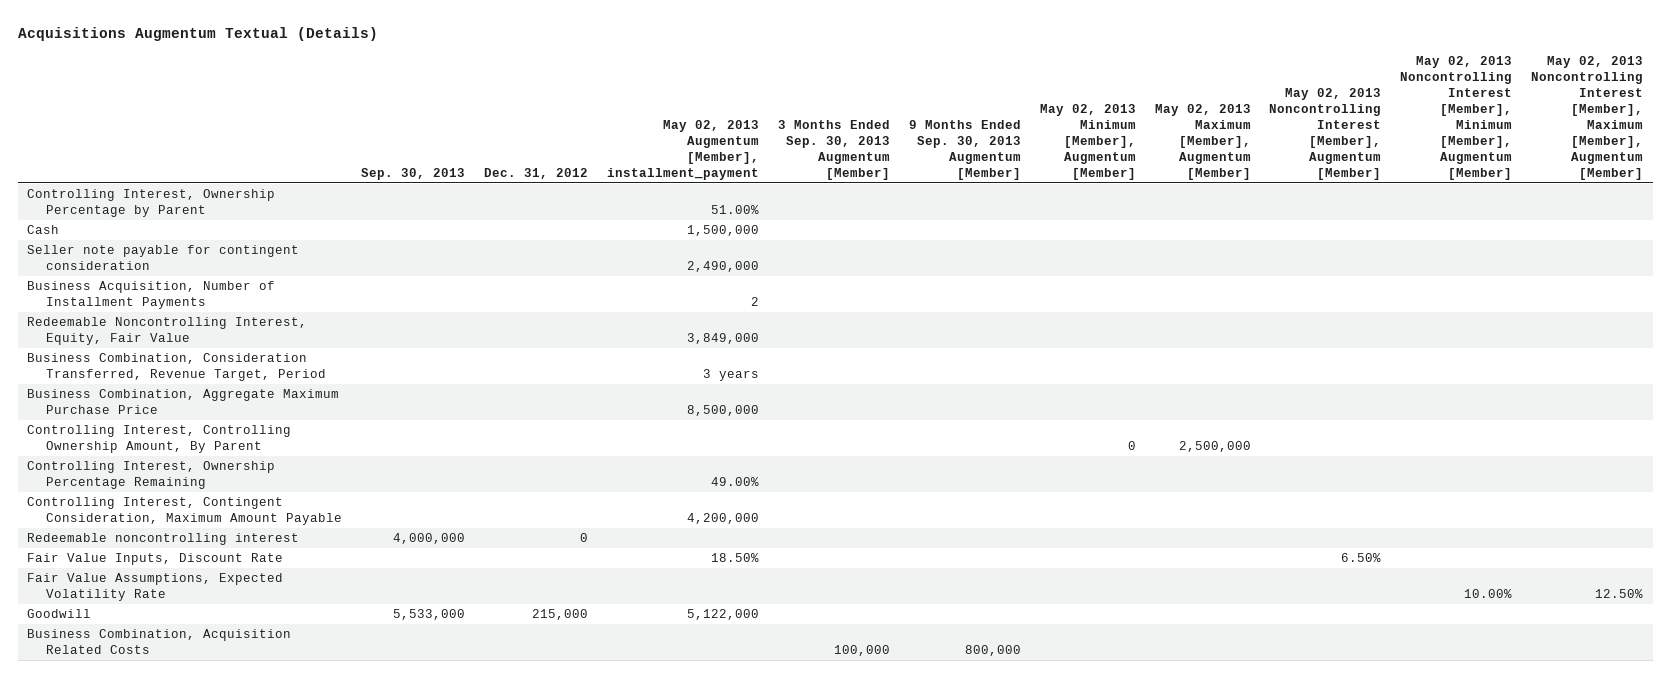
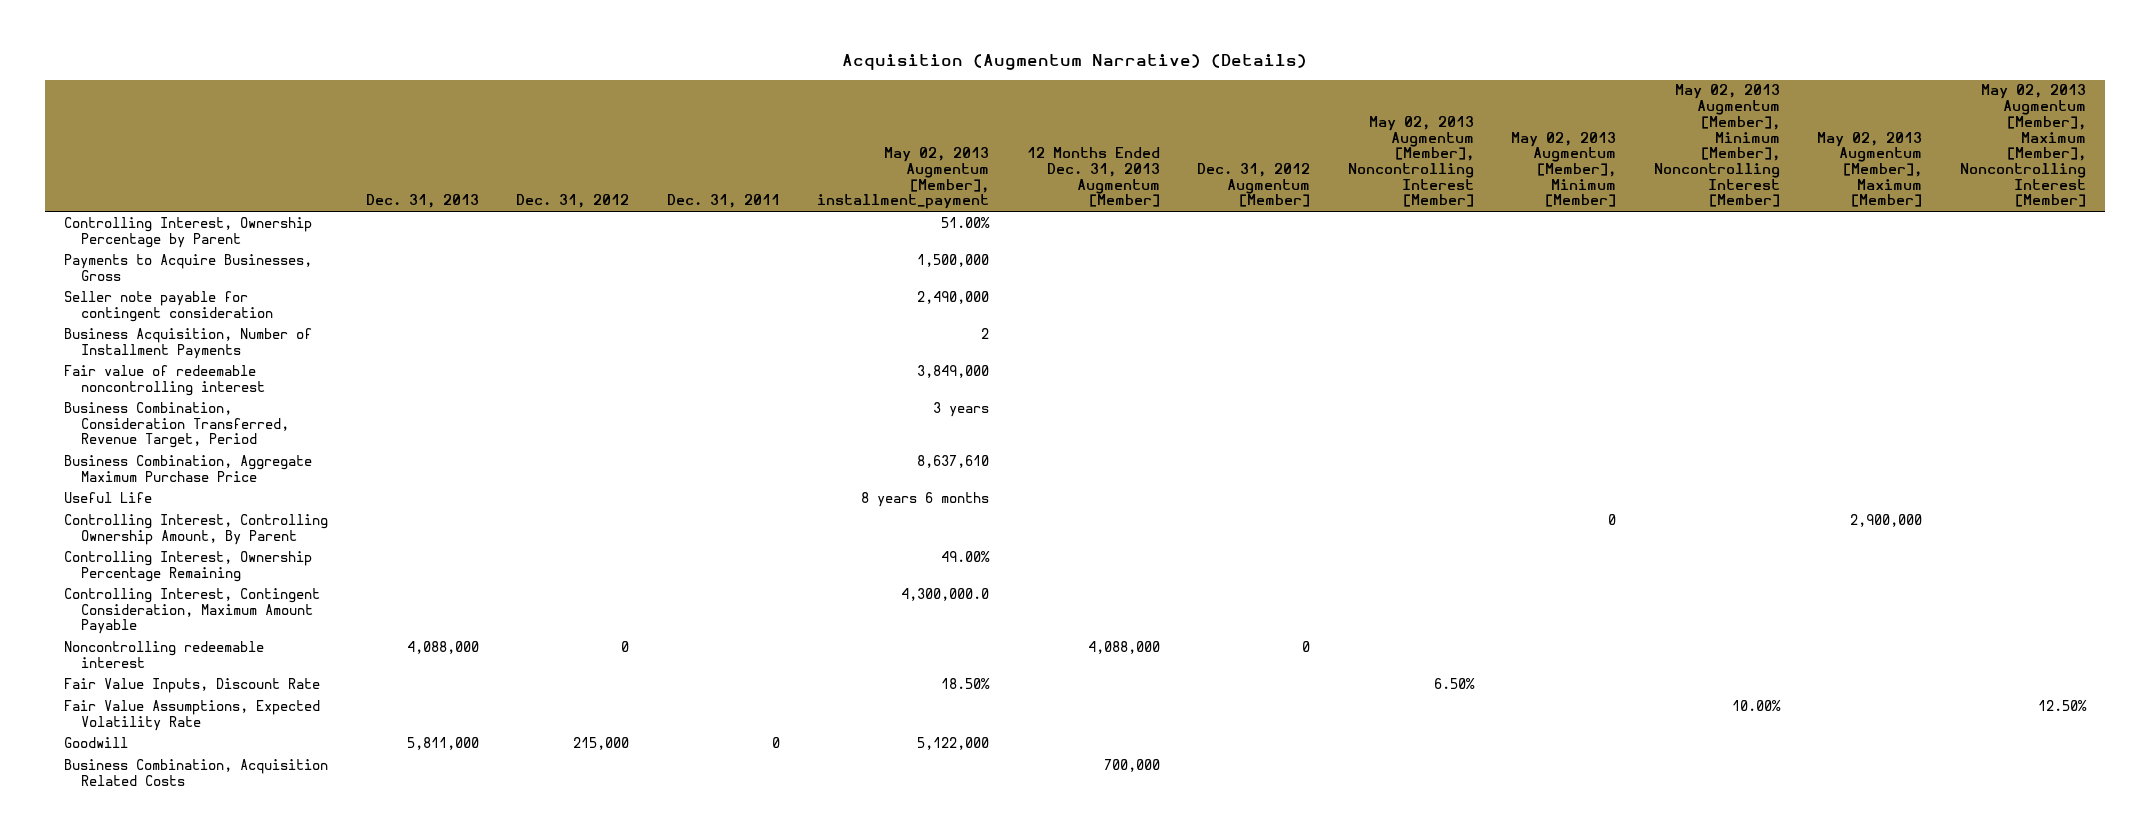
- Acquisitions Augmentum Textual (Details)
+ Acquisition (Augmentum Narrative) (Details)
- | Sep. 30, 2013 | Dec. 31, 2012 | May 02, 2013 Augmentum [Member], installment_payment | 3 Months Ended Sep. 30, 2013 Augmentum [Member] | 9 Months Ended Sep. 30, 2013 Augmentum [Member] | May 02, 2013 Minimum [Member], Augmentum [Member] | May 02, 2013 Maximum [Member], Augmentum [Member] | May 02, 2013 Noncontrolling Interest [Member], Augmentum [Member] | May 02, 2013 Noncontrolling Interest [Member], Minimum [Member], Augmentum [Member] | May 02, 2013 Noncontrolling Interest [Member], Maximum [Member], Augmentum [Member]
+ | Dec. 31, 2013 | Dec. 31, 2012 | Dec. 31, 2011 | May 02, 2013 Augmentum [Member], installment_payment | 12 Months Ended Dec. 31, 2013 Augmentum [Member] | Dec. 31, 2012 Augmentum [Member] | May 02, 2013 Augmentum [Member], Noncontrolling Interest [Member] | May 02, 2013 Augmentum [Member], Minimum [Member] | May 02, 2013 Augmentum [Member], Minimum [Member], Noncontrolling Interest [Member] | May 02, 2013 Augmentum [Member], Maximum [Member] | May 02, 2013 Augmentum [Member], Maximum [Member], Noncontrolling Interest [Member]
- Cash | | | 1,500,000 | | | | | | |
+ Payments to Acquire Businesses, Gross | | | | 1,500,000 | | | | | | |
- Redeemable Noncontrolling Interest, Equity, Fair Value | | | 3,849,000 | | | | | | |
+ Fair value of redeemable noncontrolling interest | | | | 3,849,000 | | | | | | |
- Business Combination, Aggregate Maximum Purchase Price | | | 8,500,000 | | | | | | |
+ Business Combination, Aggregate Maximum Purchase Price | | | | 8,637,610 | | | | | | |
+ Useful Life | | | | 8 years 6 months | | | | | | |
- Controlling Interest, Contingent Consideration, Maximum Amount Payable | | | 4,200,000 | | | | | | |
- Redeemable noncontrolling interest | 4,000,000 | 0 | | | | | | | |
+ Controlling Interest, Contingent Consideration, Maximum Amount Payable | | | | 4,300,000.0 | | | | | | |
+ Noncontrolling redeemable interest | 4,088,000 | 0 | | | 4,088,000 | 0 | | | | |

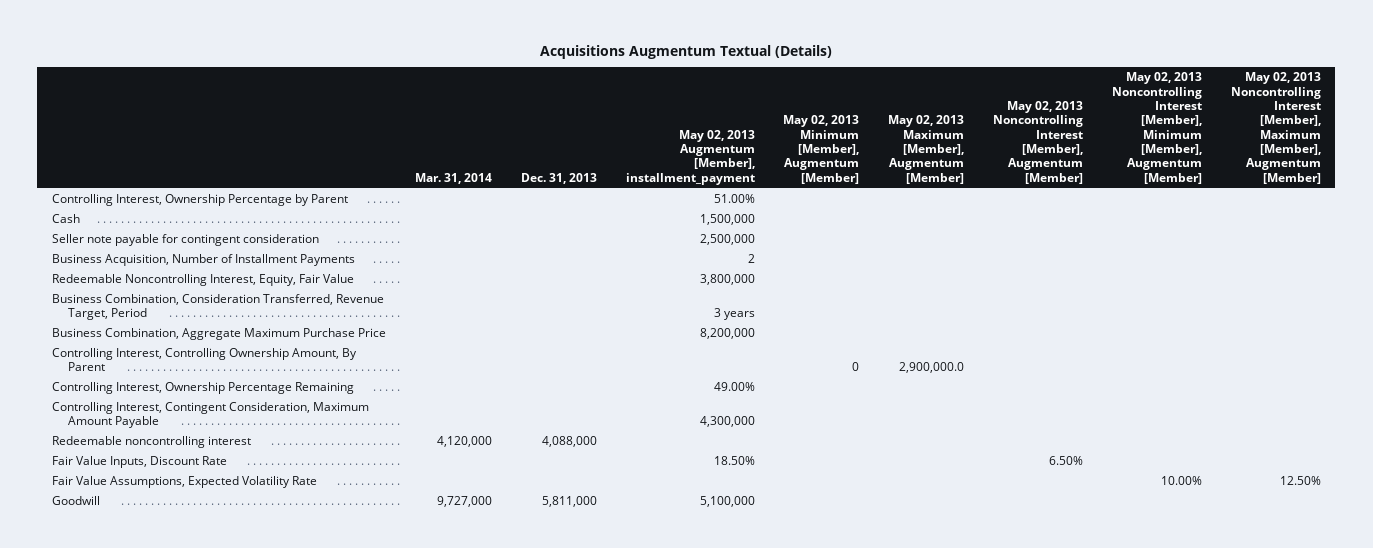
- Acquisition (Augmentum Narrative) (Details)
+ Acquisitions Augmentum Textual (Details)
- | Dec. 31, 2013 | Dec. 31, 2012 | Dec. 31, 2011 | May 02, 2013 Augmentum [Member], installment_payment | 12 Months Ended Dec. 31, 2013 Augmentum [Member] | Dec. 31, 2012 Augmentum [Member] | May 02, 2013 Augmentum [Member], Noncontrolling Interest [Member] | May 02, 2013 Augmentum [Member], Minimum [Member] | May 02, 2013 Augmentum [Member], Minimum [Member], Noncontrolling Interest [Member] | May 02, 2013 Augmentum [Member], Maximum [Member] | May 02, 2013 Augmentum [Member], Maximum [Member], Noncontrolling Interest [Member]
+ | Mar. 31, 2014 | Dec. 31, 2013 | May 02, 2013 Augmentum [Member], installment_payment | May 02, 2013 Minimum [Member], Augmentum [Member] | May 02, 2013 Maximum [Member], Augmentum [Member] | May 02, 2013 Noncontrolling Interest [Member], Augmentum [Member] | May 02, 2013 Noncontrolling Interest [Member], Minimum [Member], Augmentum [Member] | May 02, 2013 Noncontrolling Interest [Member], Maximum [Member], Augmentum [Member]
- Payments to Acquire Businesses, Gross | | | | 1,500,000 | | | | | | |
- Seller note payable for contingent consideration | | | | 2,490,000 | | | | | | |
+ Cash | | | 1,500,000 | | | | |
+ Seller note payable for contingent consideration | | | 2,500,000 | | | | |
- Fair value of redeemable noncontrolling interest | | | | 3,849,000 | | | | | | |
+ Redeemable Noncontrolling Interest, Equity, Fair Value | | | 3,800,000 | | | | |
- Business Combination, Aggregate Maximum Purchase Price | | | | 8,637,610 | | | | | | |
- Useful Life | | | | 8 years 6 months | | | | | | |
+ Business Combination, Aggregate Maximum Purchase Price | | | 8,200,000 | | | | |
- Controlling Interest, Contingent Consideration, Maximum Amount Payable | | | | 4,300,000.0 | | | | | | |
- Noncontrolling redeemable interest | 4,088,000 | 0 | | | 4,088,000 | 0 | | | | |
+ Controlling Interest, Contingent Consideration, Maximum Amount Payable | | | 4,300,000 | | | | |
+ Redeemable noncontrolling interest | 4,120,000 | 4,088,000 | | | | | |
- Goodwill | 5,811,000 | 215,000 | 0 | 5,122,000 | | | | | | |
- Business Combination, Acquisition Related Costs | | | | | 700,000 | | | | | |
+ Goodwill | 9,727,000 | 5,811,000 | 5,100,000 | | | | |

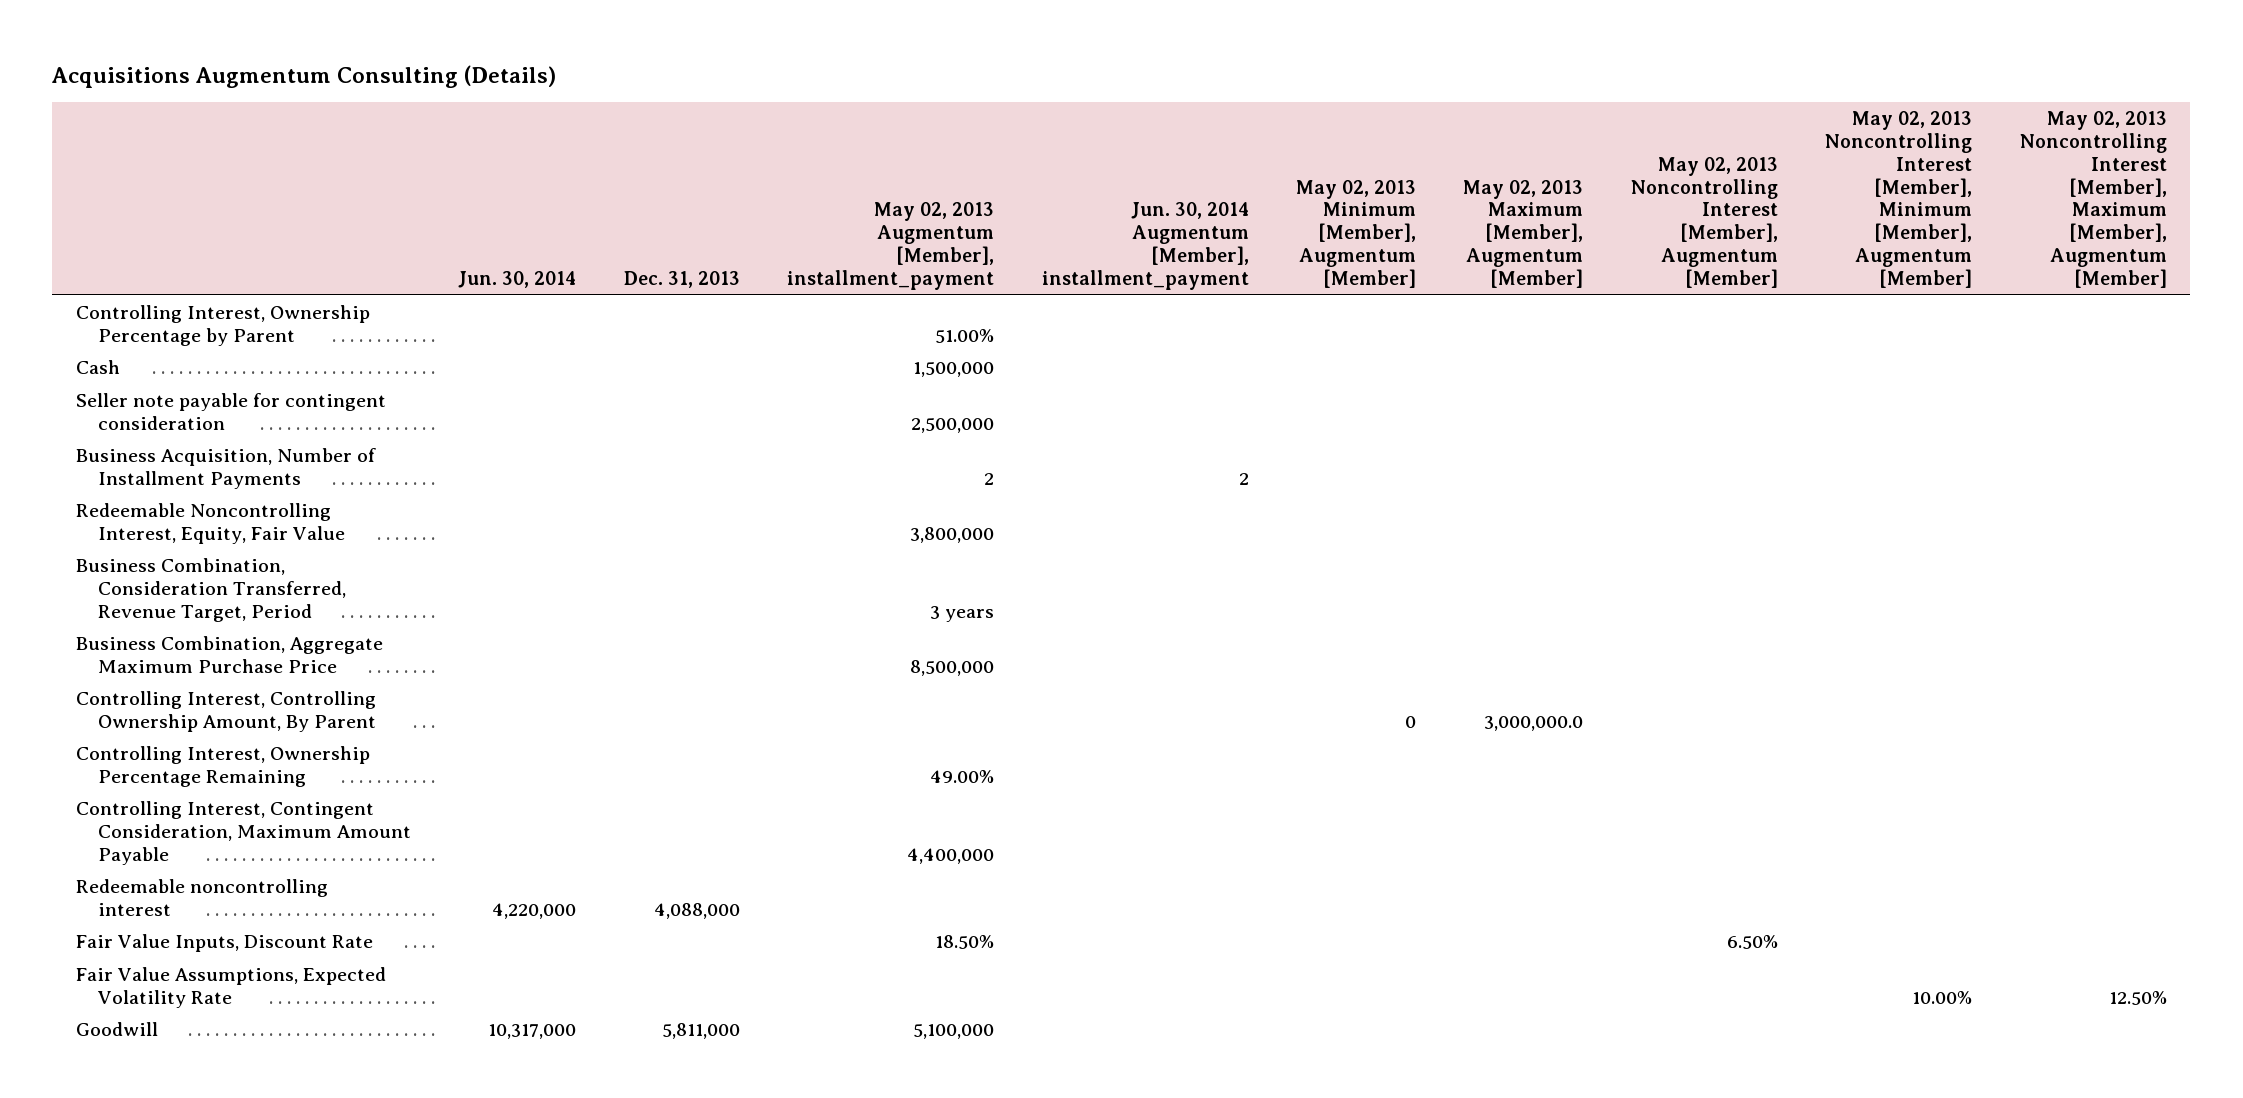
- Acquisitions Augmentum Textual (Details)
+ Acquisitions Augmentum Consulting (Details)
- | Mar. 31, 2014 | Dec. 31, 2013 | May 02, 2013 Augmentum [Member], installment_payment | May 02, 2013 Minimum [Member], Augmentum [Member] | May 02, 2013 Maximum [Member], Augmentum [Member] | May 02, 2013 Noncontrolling Interest [Member], Augmentum [Member] | May 02, 2013 Noncontrolling Interest [Member], Minimum [Member], Augmentum [Member] | May 02, 2013 Noncontrolling Interest [Member], Maximum [Member], Augmentum [Member]
+ | Jun. 30, 2014 | Dec. 31, 2013 | May 02, 2013 Augmentum [Member], installment_payment | Jun. 30, 2014 Augmentum [Member], installment_payment | May 02, 2013 Minimum [Member], Augmentum [Member] | May 02, 2013 Maximum [Member], Augmentum [Member] | May 02, 2013 Noncontrolling Interest [Member], Augmentum [Member] | May 02, 2013 Noncontrolling Interest [Member], Minimum [Member], Augmentum [Member] | May 02, 2013 Noncontrolling Interest [Member], Maximum [Member], Augmentum [Member]
- Business Combination, Aggregate Maximum Purchase Price | | | 8,200,000 | | | | |
- Controlling Interest, Controlling Ownership Amount, By Parent | | | | 0 | 2,900,000.0 | | |
+ Business Combination, Aggregate Maximum Purchase Price | | | 8,500,000 | | | | | |
+ Controlling Interest, Controlling Ownership Amount, By Parent | | | | | 0 | 3,000,000.0 | | |
- Controlling Interest, Contingent Consideration, Maximum Amount Payable | | | 4,300,000 | | | | |
+ Controlling Interest, Contingent Consideration, Maximum Amount Payable | | | 4,400,000 | | | | | |

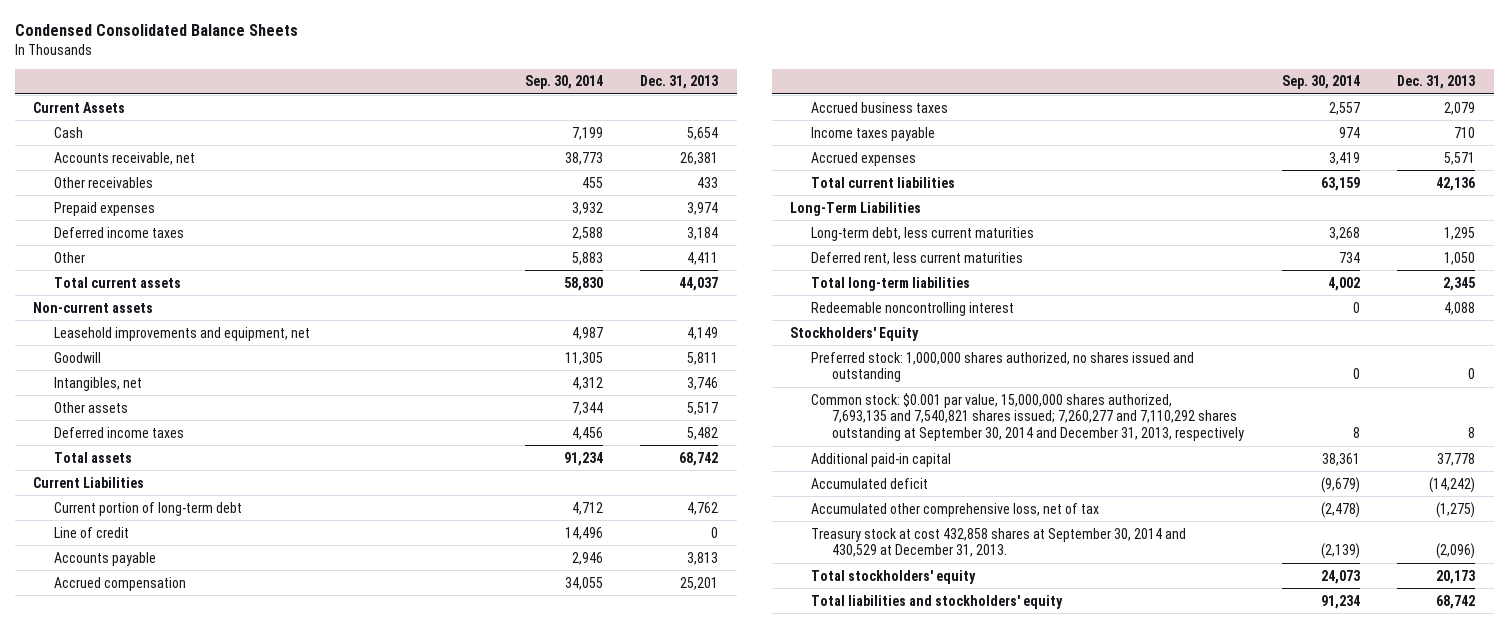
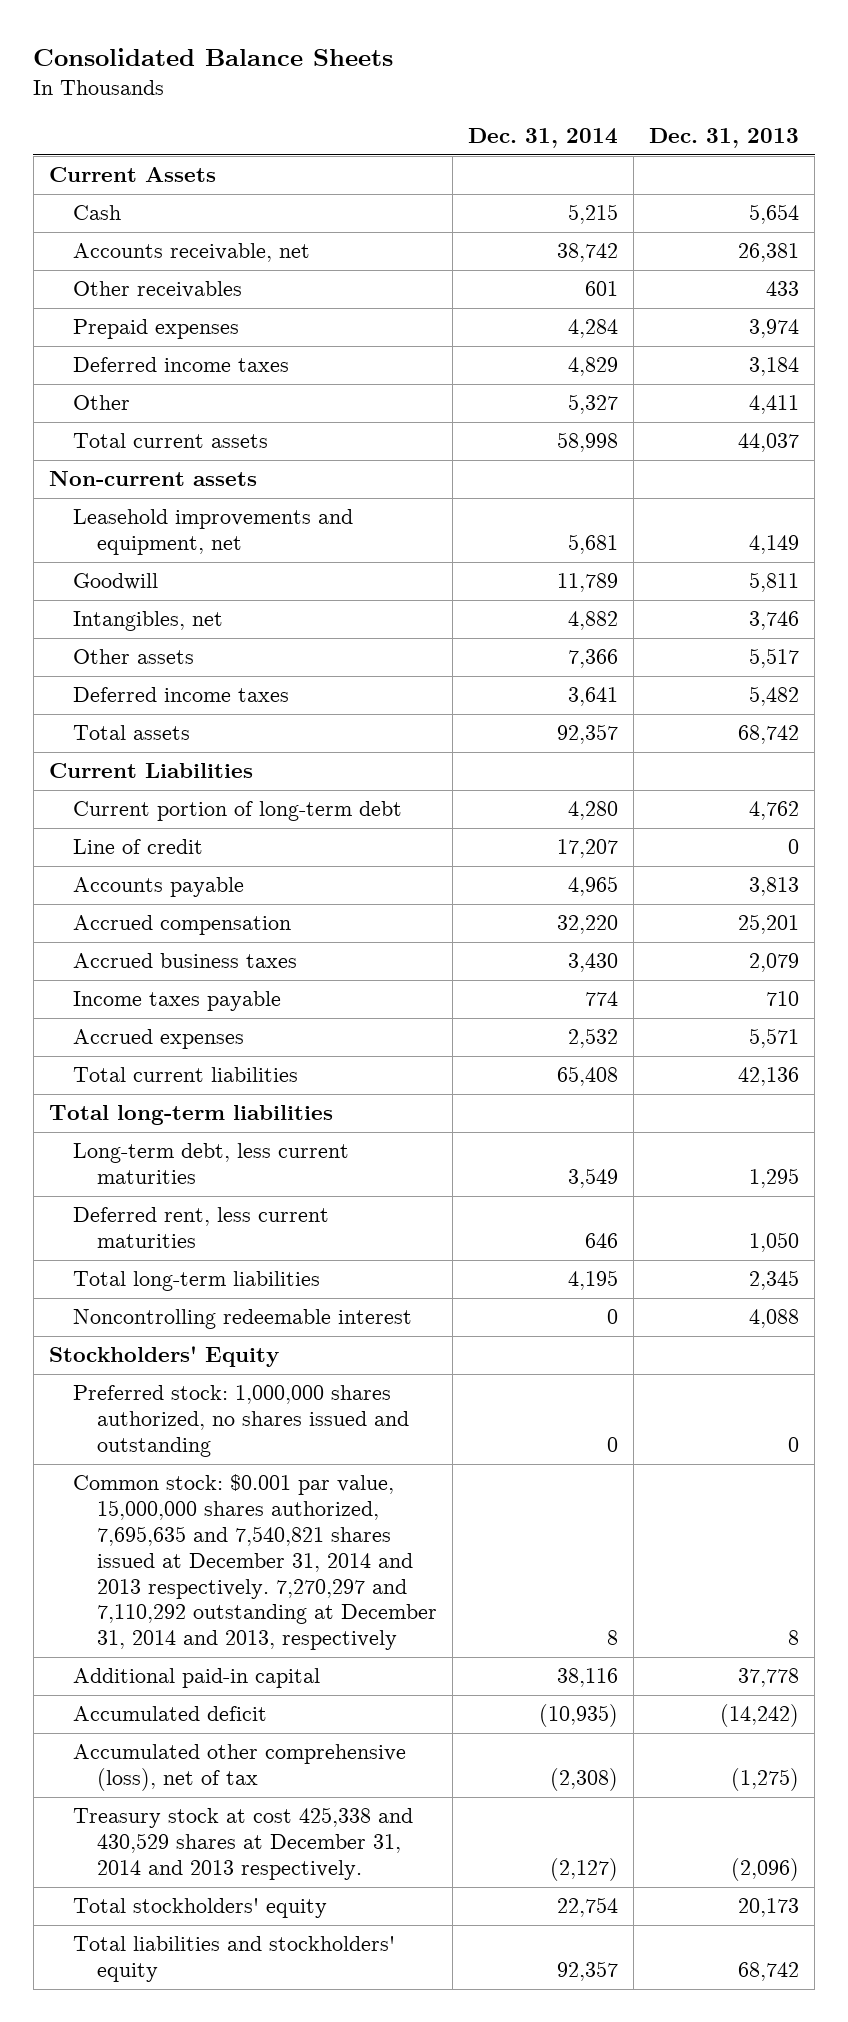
- Condensed Consolidated Balance Sheets
+ Consolidated Balance Sheets
- | Sep. 30, 2014 | Dec. 31, 2013
+ | Dec. 31, 2014 | Dec. 31, 2013
- Long-Term Liabilities
+ Total long-term liabilities
- Redeemable noncontrolling interest | 0 | 4,088
+ Noncontrolling redeemable interest | 0 | 4,088
- Common stock: $0.001 par value, 15,000,000 shares authorized, 7,693,135 and 7,540,821 shares issued; 7,260,277 and 7,110,292 shares outstanding at September 30, 2014 and December 31, 2013, respectively | 8 | 8
+ Common stock: $0.001 par value, 15,000,000 shares authorized, 7,695,635 and 7,540,821 shares issued at December 31, 2014 and 2013 respectively. 7,270,297 and 7,110,292 outstanding at December 31, 2014 and 2013, respectively | 8 | 8
- Accumulated other comprehensive loss, net of tax | (2,478) | (1,275)
- Treasury stock at cost 432,858 shares at September 30, 2014 and 430,529 at December 31, 2013. | (2,139) | (2,096)
+ Accumulated other comprehensive (loss), net of tax | (2,308) | (1,275)
+ Treasury stock at cost 425,338 and 430,529 shares at December 31, 2014 and 2013 respectively. | (2,127) | (2,096)

